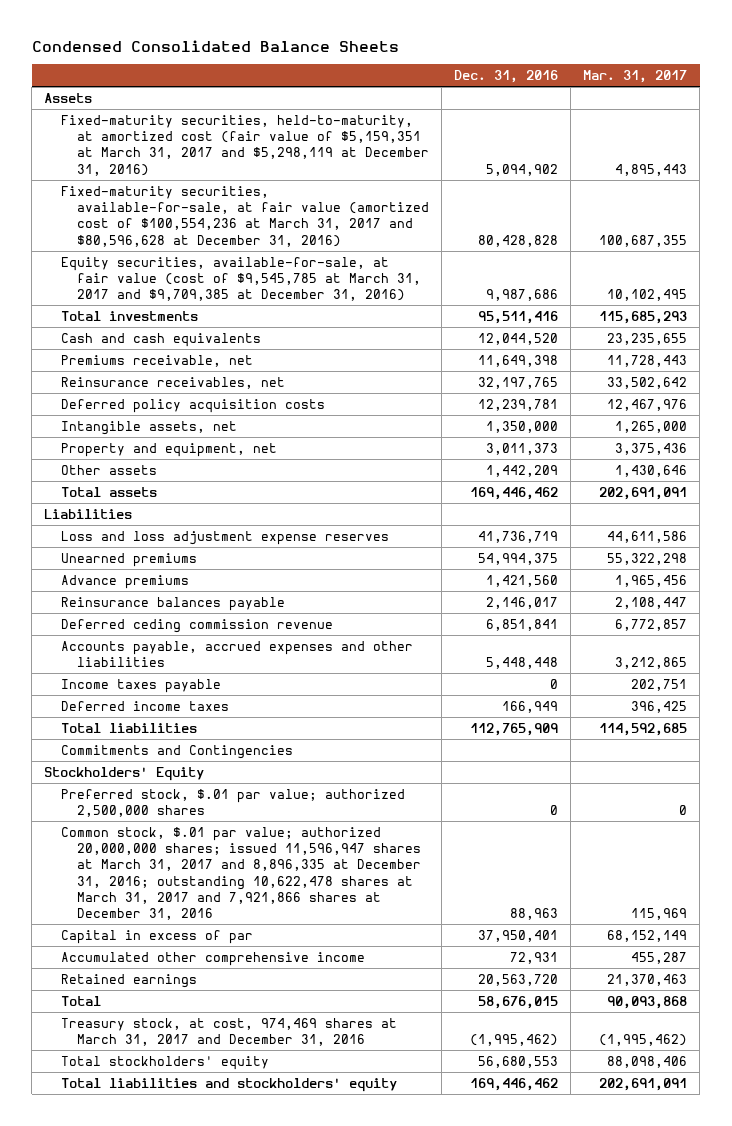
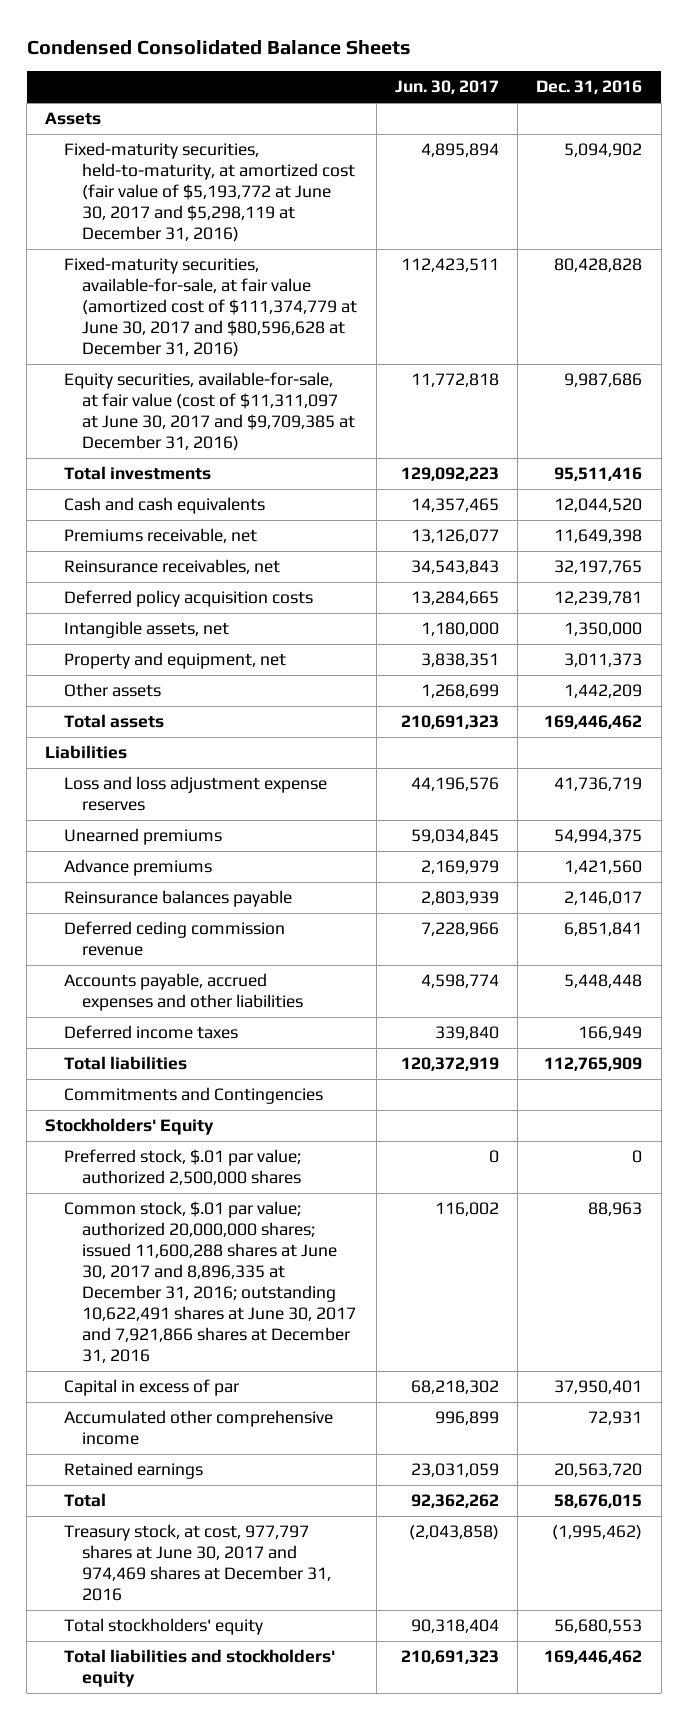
- | Dec. 31, 2016 | Mar. 31, 2017
+ | Jun. 30, 2017 | Dec. 31, 2016
- Fixed-maturity securities, held-to-maturity, at amortized cost (fair value of $5,159,351 at March 31, 2017 and $5,298,119 at December 31, 2016) | 5,094,902 | 4,895,443
- Fixed-maturity securities, available-for-sale, at fair value (amortized cost of $100,554,236 at March 31, 2017 and $80,596,628 at December 31, 2016) | 80,428,828 | 100,687,355
- Equity securities, available-for-sale, at fair value (cost of $9,545,785 at March 31, 2017 and $9,709,385 at December 31, 2016) | 9,987,686 | 10,102,495
+ Fixed-maturity securities, held-to-maturity, at amortized cost (fair value of $5,193,772 at June 30, 2017 and $5,298,119 at December 31, 2016) | 4,895,894 | 5,094,902
+ Fixed-maturity securities, available-for-sale, at fair value (amortized cost of $111,374,779 at June 30, 2017 and $80,596,628 at December 31, 2016) | 112,423,511 | 80,428,828
+ Equity securities, available-for-sale, at fair value (cost of $11,311,097 at June 30, 2017 and $9,709,385 at December 31, 2016) | 11,772,818 | 9,987,686
- Income taxes payable | 0 | 202,751
- Common stock, $.01 par value; authorized 20,000,000 shares; issued 11,596,947 shares at March 31, 2017 and 8,896,335 at December 31, 2016; outstanding 10,622,478 shares at March 31, 2017 and 7,921,866 shares at December 31, 2016 | 88,963 | 115,969
+ Common stock, $.01 par value; authorized 20,000,000 shares; issued 11,600,288 shares at June 30, 2017 and 8,896,335 at December 31, 2016; outstanding 10,622,491 shares at June 30, 2017 and 7,921,866 shares at December 31, 2016 | 116,002 | 88,963
- Treasury stock, at cost, 974,469 shares at March 31, 2017 and December 31, 2016 | (1,995,462) | (1,995,462)
+ Treasury stock, at cost, 977,797 shares at June 30, 2017 and 974,469 shares at December 31, 2016 | (2,043,858) | (1,995,462)

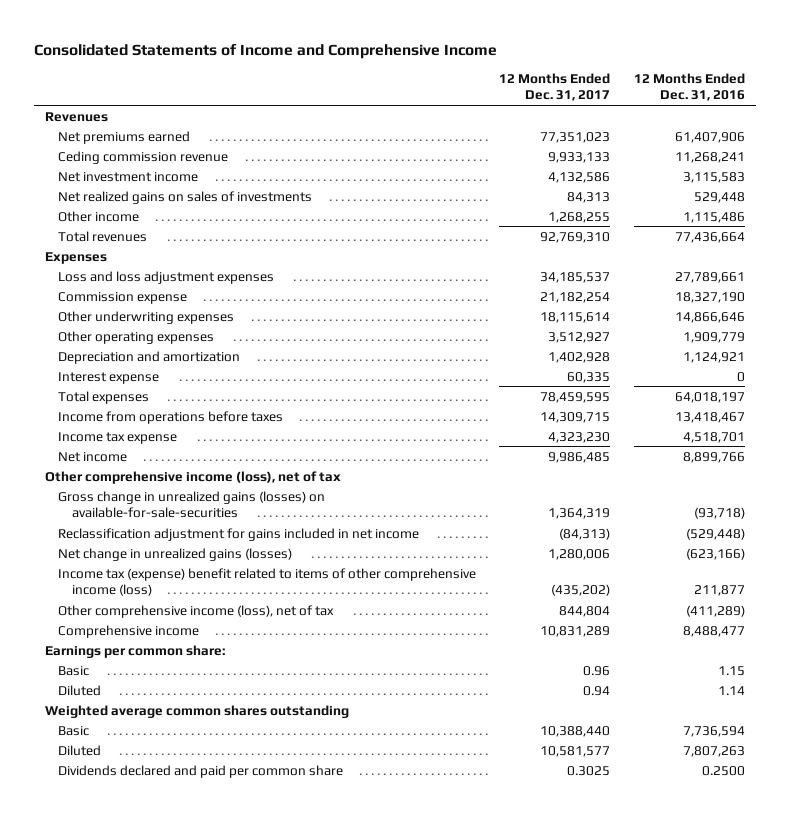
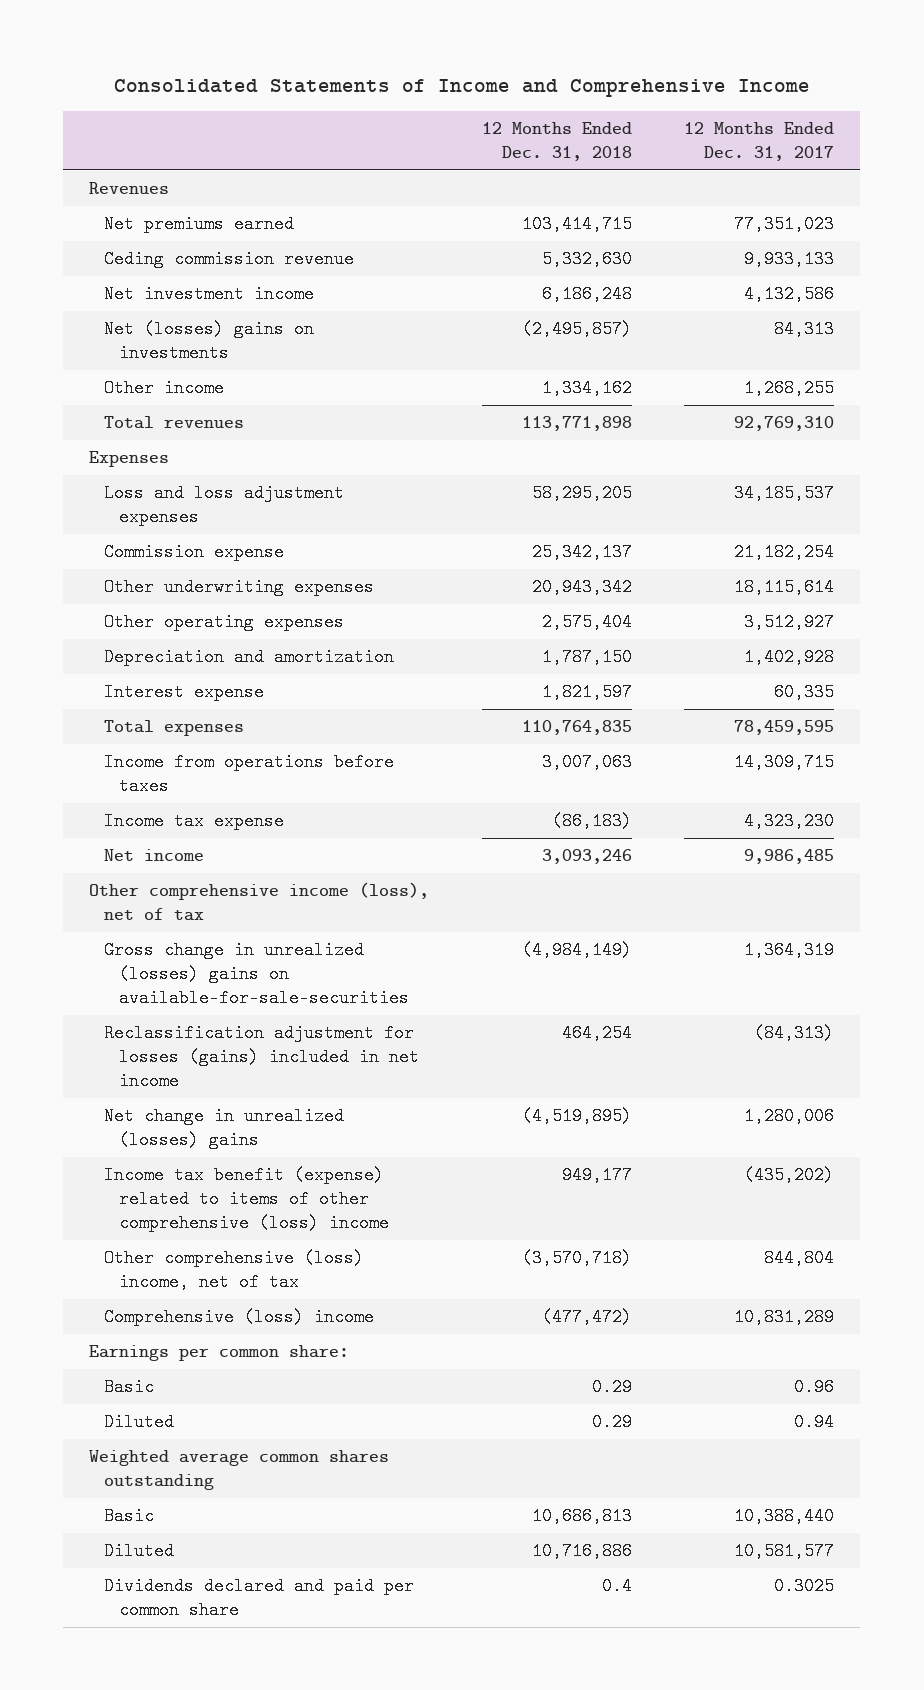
- | 12 Months Ended Dec. 31, 2017 | 12 Months Ended Dec. 31, 2016
+ | 12 Months Ended Dec. 31, 2018 | 12 Months Ended Dec. 31, 2017
- Net realized gains on sales of investments | 84,313 | 529,448
+ Net (losses) gains on investments | (2,495,857) | 84,313
- Gross change in unrealized gains (losses) on available-for-sale-securities | 1,364,319 | (93,718)
- Reclassification adjustment for gains included in net income | (84,313) | (529,448)
- Net change in unrealized gains (losses) | 1,280,006 | (623,166)
- Income tax (expense) benefit related to items of other comprehensive income (loss) | (435,202) | 211,877
- Other comprehensive income (loss), net of tax | 844,804 | (411,289)
- Comprehensive income | 10,831,289 | 8,488,477
+ Gross change in unrealized (losses) gains on available-for-sale-securities | (4,984,149) | 1,364,319
+ Reclassification adjustment for losses (gains) included in net income | 464,254 | (84,313)
+ Net change in unrealized (losses) gains | (4,519,895) | 1,280,006
+ Income tax benefit (expense) related to items of other comprehensive (loss) income | 949,177 | (435,202)
+ Other comprehensive (loss) income, net of tax | (3,570,718) | 844,804
+ Comprehensive (loss) income | (477,472) | 10,831,289

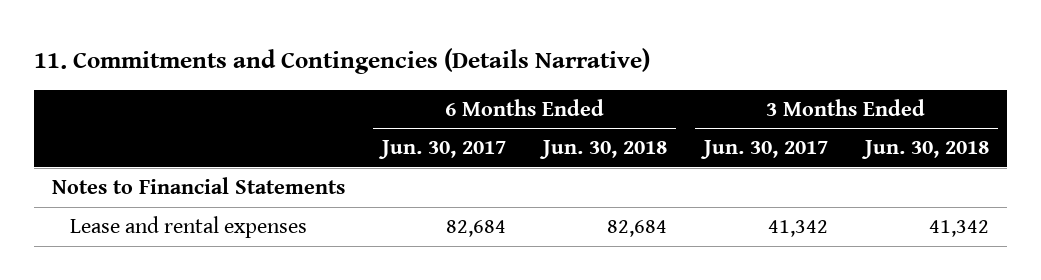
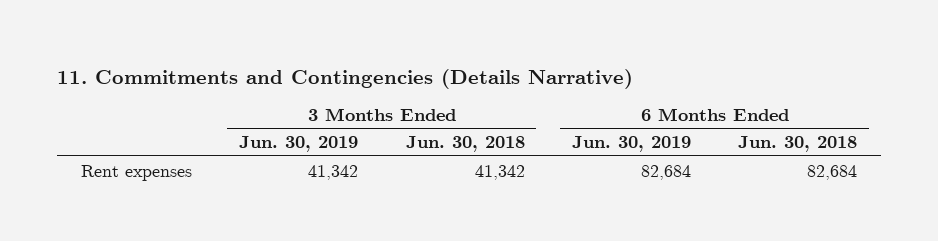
- | 6 Months Ended Jun. 30, 2017 | 6 Months Ended Jun. 30, 2018 | 3 Months Ended Jun. 30, 2017 | 3 Months Ended Jun. 30, 2018
+ | 3 Months Ended Jun. 30, 2019 | 3 Months Ended Jun. 30, 2018 | 6 Months Ended Jun. 30, 2019 | 6 Months Ended Jun. 30, 2018
- Notes to Financial Statements
- Lease and rental expenses | 82,684 | 82,684 | 41,342 | 41,342
+ Rent expenses | 41,342 | 41,342 | 82,684 | 82,684

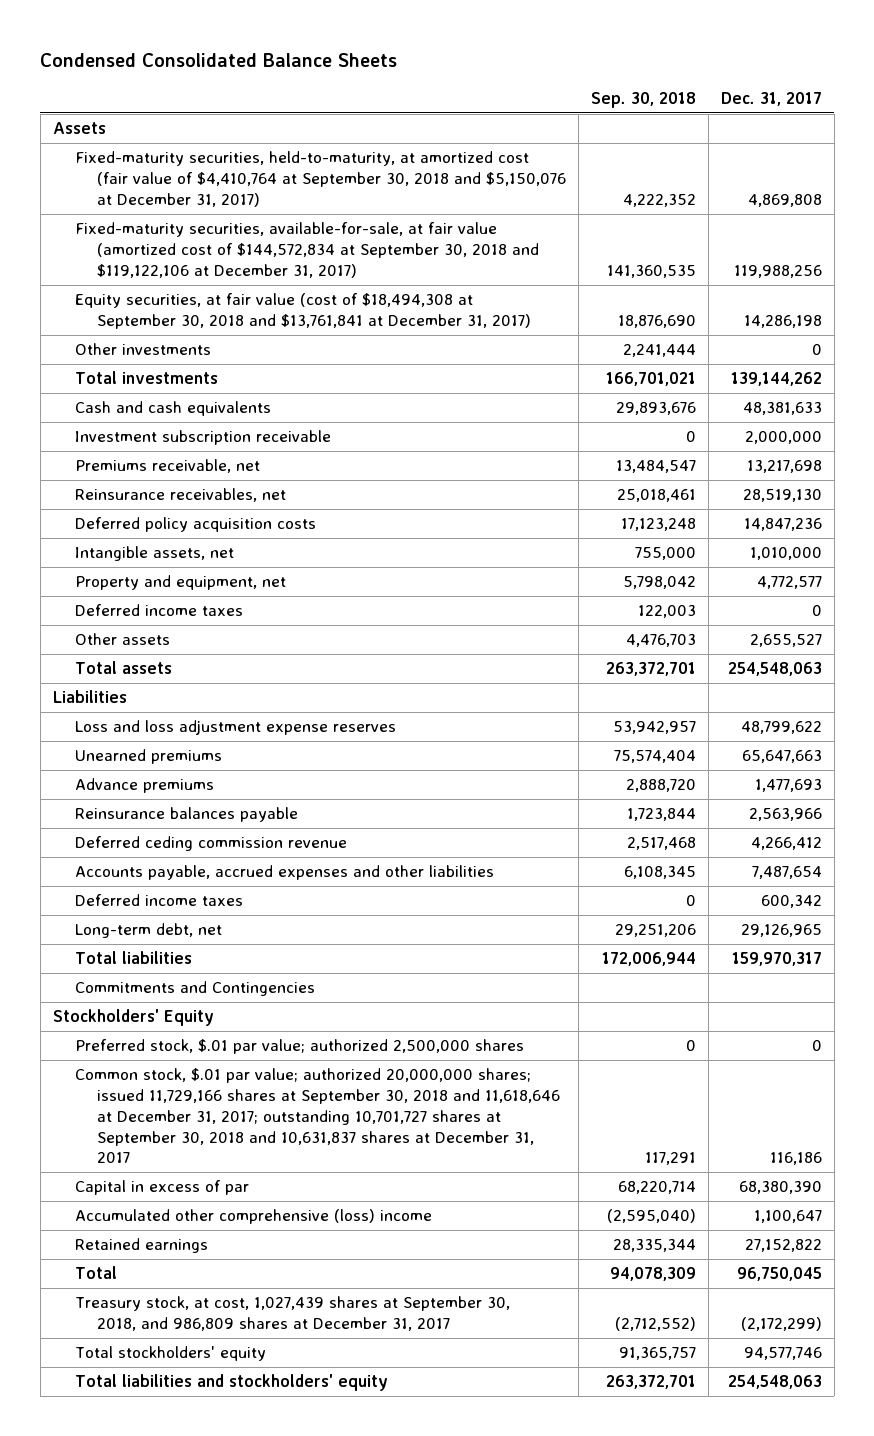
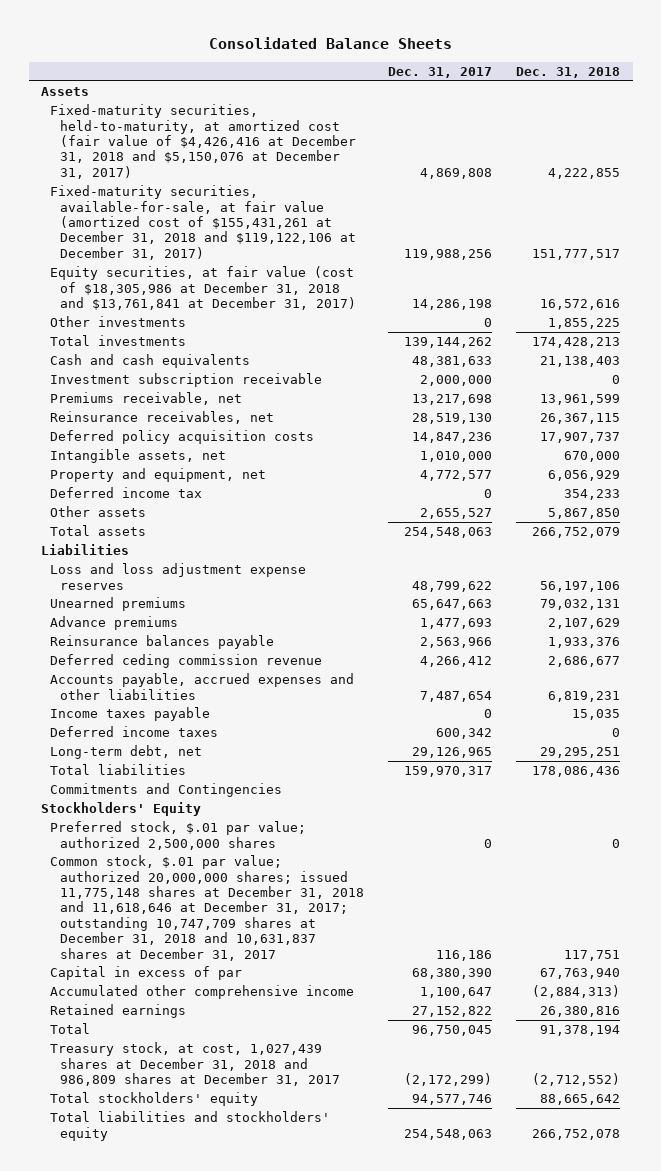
- Condensed Consolidated Balance Sheets
+ Consolidated Balance Sheets
- | Sep. 30, 2018 | Dec. 31, 2017
+ | Dec. 31, 2017 | Dec. 31, 2018
- Fixed-maturity securities, held-to-maturity, at amortized cost (fair value of $4,410,764 at September 30, 2018 and $5,150,076 at December 31, 2017) | 4,222,352 | 4,869,808
- Fixed-maturity securities, available-for-sale, at fair value (amortized cost of $144,572,834 at September 30, 2018 and $119,122,106 at December 31, 2017) | 141,360,535 | 119,988,256
- Equity securities, at fair value (cost of $18,494,308 at September 30, 2018 and $13,761,841 at December 31, 2017) | 18,876,690 | 14,286,198
+ Fixed-maturity securities, held-to-maturity, at amortized cost (fair value of $4,426,416 at December 31, 2018 and $5,150,076 at December 31, 2017) | 4,869,808 | 4,222,855
+ Fixed-maturity securities, available-for-sale, at fair value (amortized cost of $155,431,261 at December 31, 2018 and $119,122,106 at December 31, 2017) | 119,988,256 | 151,777,517
+ Equity securities, at fair value (cost of $18,305,986 at December 31, 2018 and $13,761,841 at December 31, 2017) | 14,286,198 | 16,572,616
- Deferred income taxes | 122,003 | 0
+ Deferred income tax | 0 | 354,233
+ Income taxes payable | 0 | 15,035
- Common stock, $.01 par value; authorized 20,000,000 shares; issued 11,729,166 shares at September 30, 2018 and 11,618,646 at December 31, 2017; outstanding 10,701,727 shares at September 30, 2018 and 10,631,837 shares at December 31, 2017 | 117,291 | 116,186
+ Common stock, $.01 par value; authorized 20,000,000 shares; issued 11,775,148 shares at December 31, 2018 and 11,618,646 at December 31, 2017; outstanding 10,747,709 shares at December 31, 2018 and 10,631,837 shares at December 31, 2017 | 116,186 | 117,751
- Accumulated other comprehensive (loss) income | (2,595,040) | 1,100,647
+ Accumulated other comprehensive income | 1,100,647 | (2,884,313)
- Treasury stock, at cost, 1,027,439 shares at September 30, 2018, and 986,809 shares at December 31, 2017 | (2,712,552) | (2,172,299)
+ Treasury stock, at cost, 1,027,439 shares at December 31, 2018 and 986,809 shares at December 31, 2017 | (2,172,299) | (2,712,552)

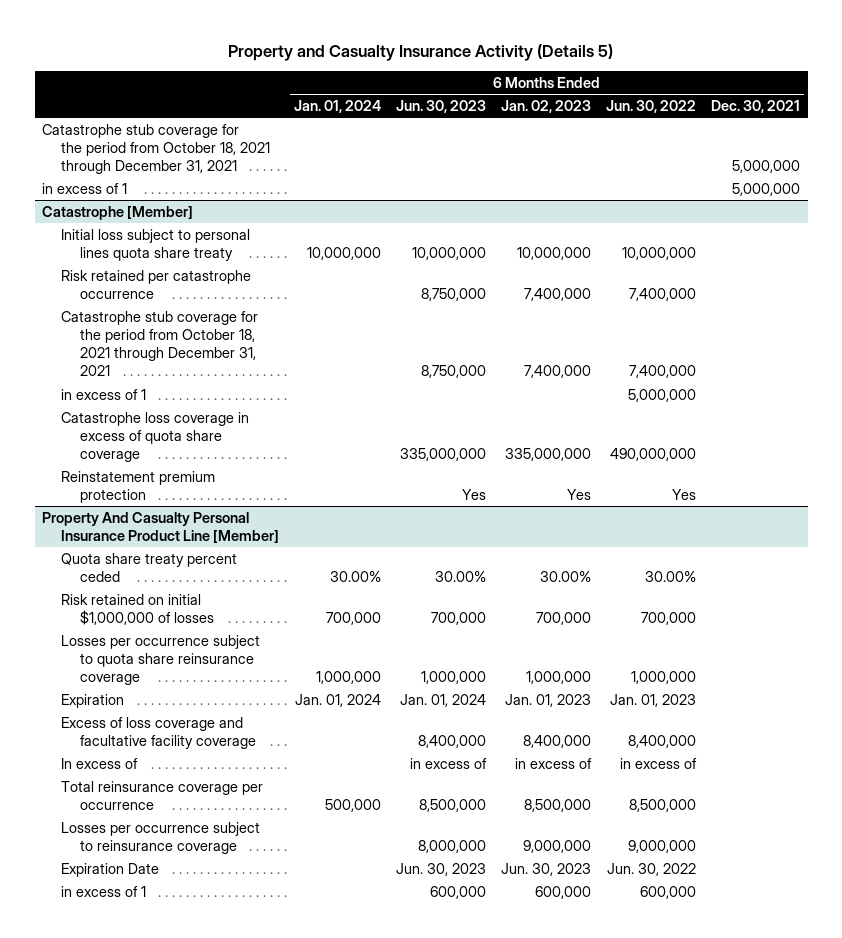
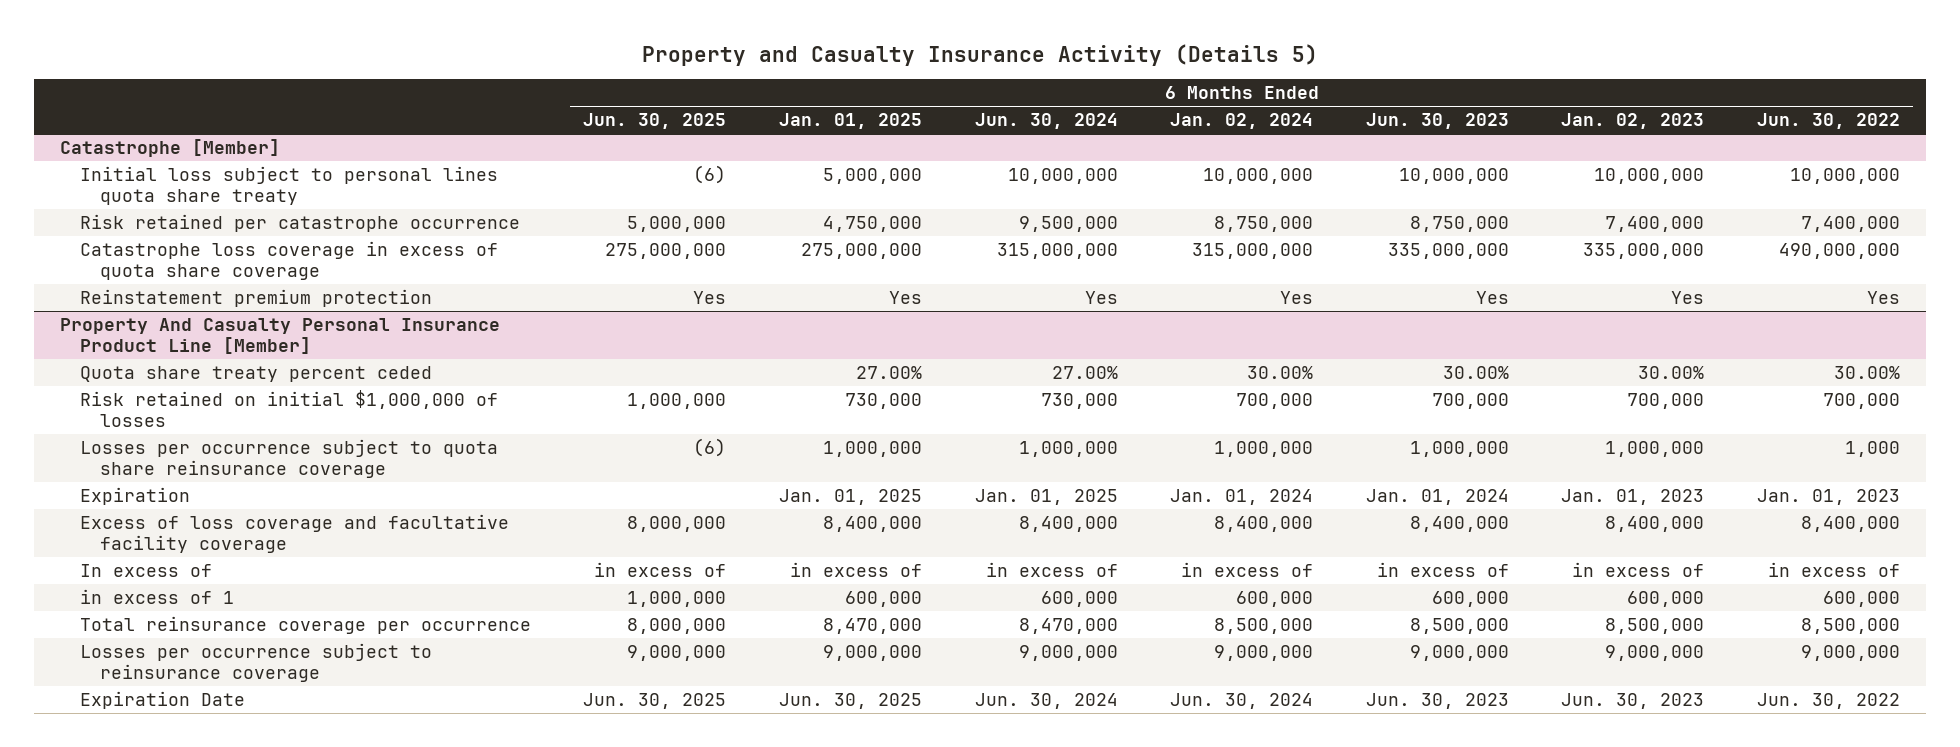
- | 6 Months Ended Jan. 01, 2024 | 6 Months Ended Jun. 30, 2023 | 6 Months Ended Jan. 02, 2023 | 6 Months Ended Jun. 30, 2022 | 6 Months Ended Dec. 30, 2021
+ | 6 Months Ended Jun. 30, 2025 | 6 Months Ended Jan. 01, 2025 | 6 Months Ended Jun. 30, 2024 | 6 Months Ended Jan. 02, 2024 | 6 Months Ended Jun. 30, 2023 | 6 Months Ended Jan. 02, 2023 | 6 Months Ended Jun. 30, 2022
- Catastrophe stub coverage for the period from October 18, 2021 through December 31, 2021 | | | | | 5,000,000
- in excess of 1 | | | | | 5,000,000
@ Catastrophe [Member]
- Catastrophe stub coverage for the period from October 18, 2021 through December 31, 2021 | | 8,750,000 | 7,400,000 | 7,400,000 |
- in excess of 1 | | | | 5,000,000 |
@ Property And Casualty Personal Insurance Product Line [Member]
- Losses per occurrence subject to quota share reinsurance coverage | 1,000,000 | 1,000,000 | 1,000,000 | 1,000,000 |
+ Losses per occurrence subject to quota share reinsurance coverage | (6) | 1,000,000 | 1,000,000 | 1,000,000 | 1,000,000 | 1,000,000 | 1,000
moved up: in excess of 1 | 1,000,000 | 600,000 | 600,000 | 600,000 | 600,000 | 600,000 | 600,000
- Losses per occurrence subject to reinsurance coverage | | 8,000,000 | 9,000,000 | 9,000,000 |
+ Losses per occurrence subject to reinsurance coverage | 9,000,000 | 9,000,000 | 9,000,000 | 9,000,000 | 9,000,000 | 9,000,000 | 9,000,000

